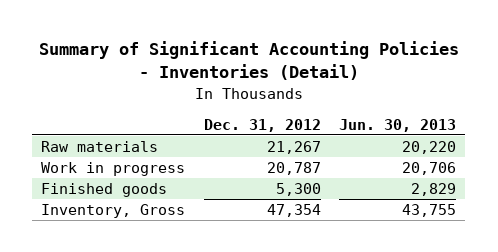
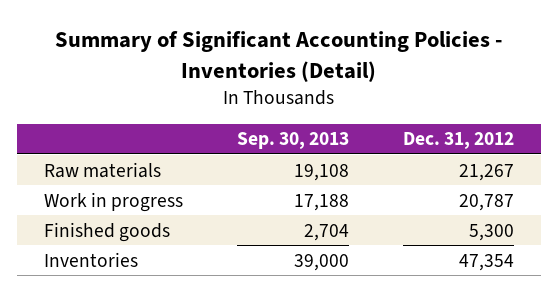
- | Dec. 31, 2012 | Jun. 30, 2013
+ | Sep. 30, 2013 | Dec. 31, 2012
- Inventory, Gross | 47,354 | 43,755
+ Inventories | 39,000 | 47,354

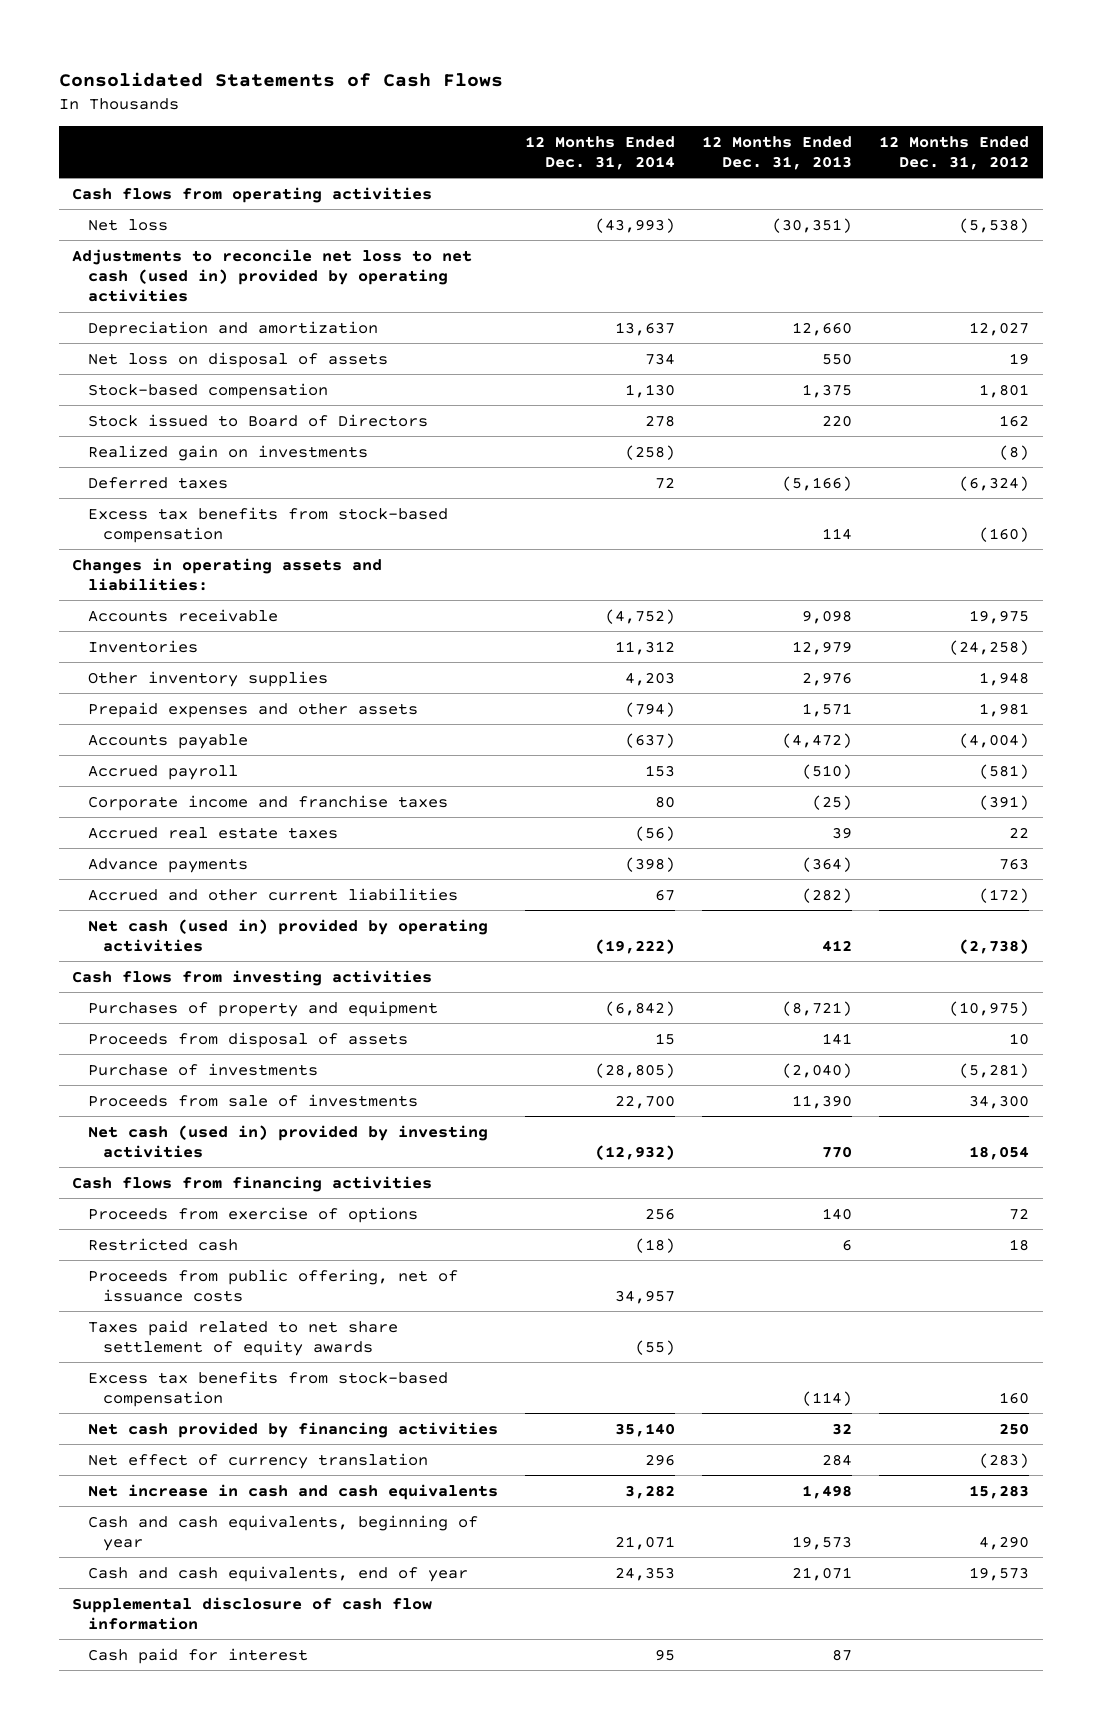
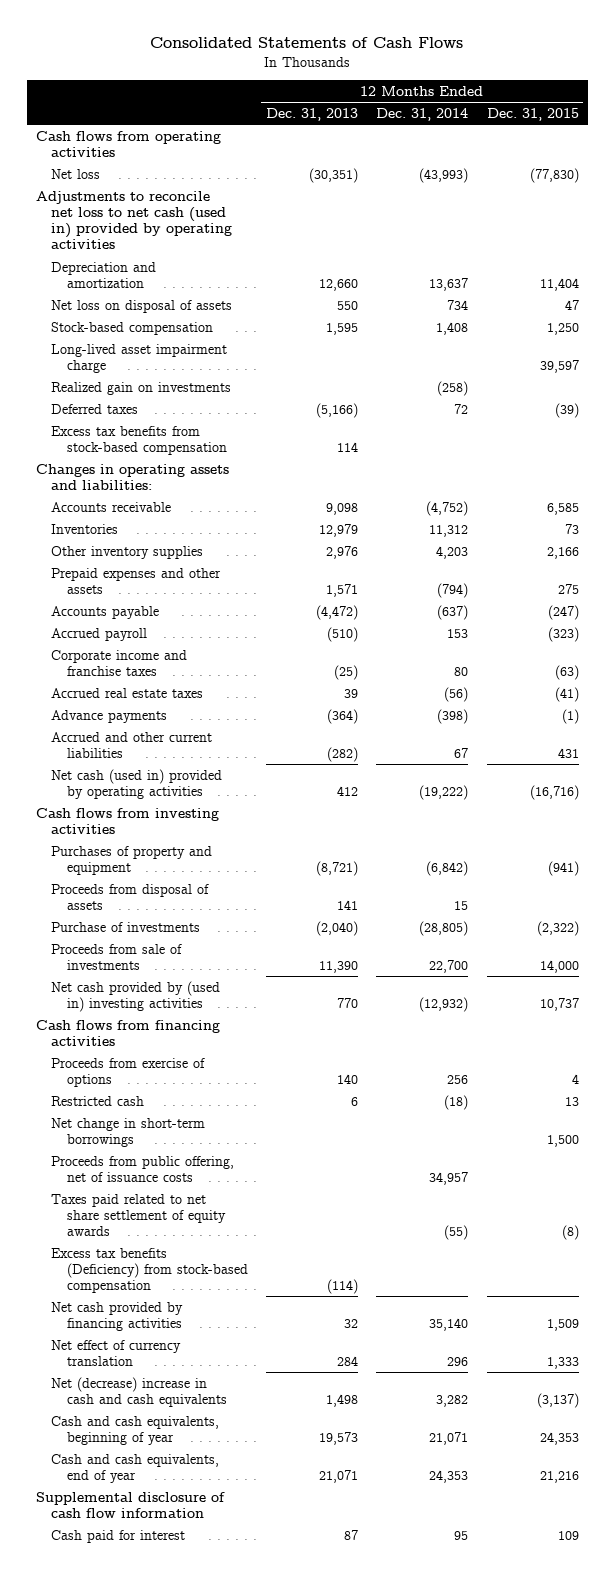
- | 12 Months Ended Dec. 31, 2014 | 12 Months Ended Dec. 31, 2013 | 12 Months Ended Dec. 31, 2012
+ | 12 Months Ended Dec. 31, 2013 | 12 Months Ended Dec. 31, 2014 | 12 Months Ended Dec. 31, 2015
- Stock-based compensation | 1,130 | 1,375 | 1,801
- Stock issued to Board of Directors | 278 | 220 | 162
+ Stock-based compensation | 1,595 | 1,408 | 1,250
+ Long-lived asset impairment charge | | | 39,597
- Net cash (used in) provided by investing activities | (12,932) | 770 | 18,054
+ Net cash provided by (used in) investing activities | 770 | (12,932) | 10,737
+ Net change in short-term borrowings | | | 1,500
- Excess tax benefits from stock-based compensation | | (114) | 160
+ Excess tax benefits (Deficiency) from stock-based compensation | (114) | |
- Net increase in cash and cash equivalents | 3,282 | 1,498 | 15,283
+ Net (decrease) increase in cash and cash equivalents | 1,498 | 3,282 | (3,137)

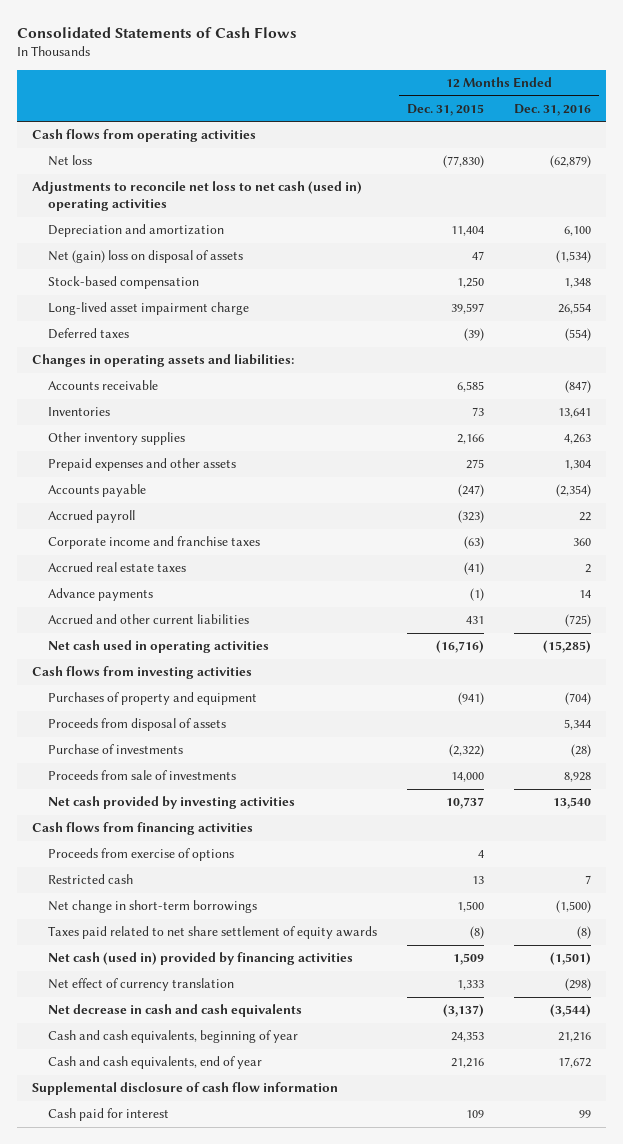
- | 12 Months Ended Dec. 31, 2013 | 12 Months Ended Dec. 31, 2014 | 12 Months Ended Dec. 31, 2015
+ | 12 Months Ended Dec. 31, 2015 | 12 Months Ended Dec. 31, 2016
- Adjustments to reconcile net loss to net cash (used in) provided by operating activities
+ Adjustments to reconcile net loss to net cash (used in) operating activities
- Net loss on disposal of assets | 550 | 734 | 47
+ Net (gain) loss on disposal of assets | 47 | (1,534)
- Realized gain on investments | | (258) |
- Excess tax benefits from stock-based compensation | 114 | |
- Net cash (used in) provided by operating activities | 412 | (19,222) | (16,716)
+ Net cash used in operating activities | (16,716) | (15,285)
- Net cash provided by (used in) investing activities | 770 | (12,932) | 10,737
+ Net cash provided by investing activities | 10,737 | 13,540
- Proceeds from public offering, net of issuance costs | | 34,957 |
- Excess tax benefits (Deficiency) from stock-based compensation | (114) | |
- Net cash provided by financing activities | 32 | 35,140 | 1,509
+ Net cash (used in) provided by financing activities | 1,509 | (1,501)
- Net (decrease) increase in cash and cash equivalents | 1,498 | 3,282 | (3,137)
+ Net decrease in cash and cash equivalents | (3,137) | (3,544)

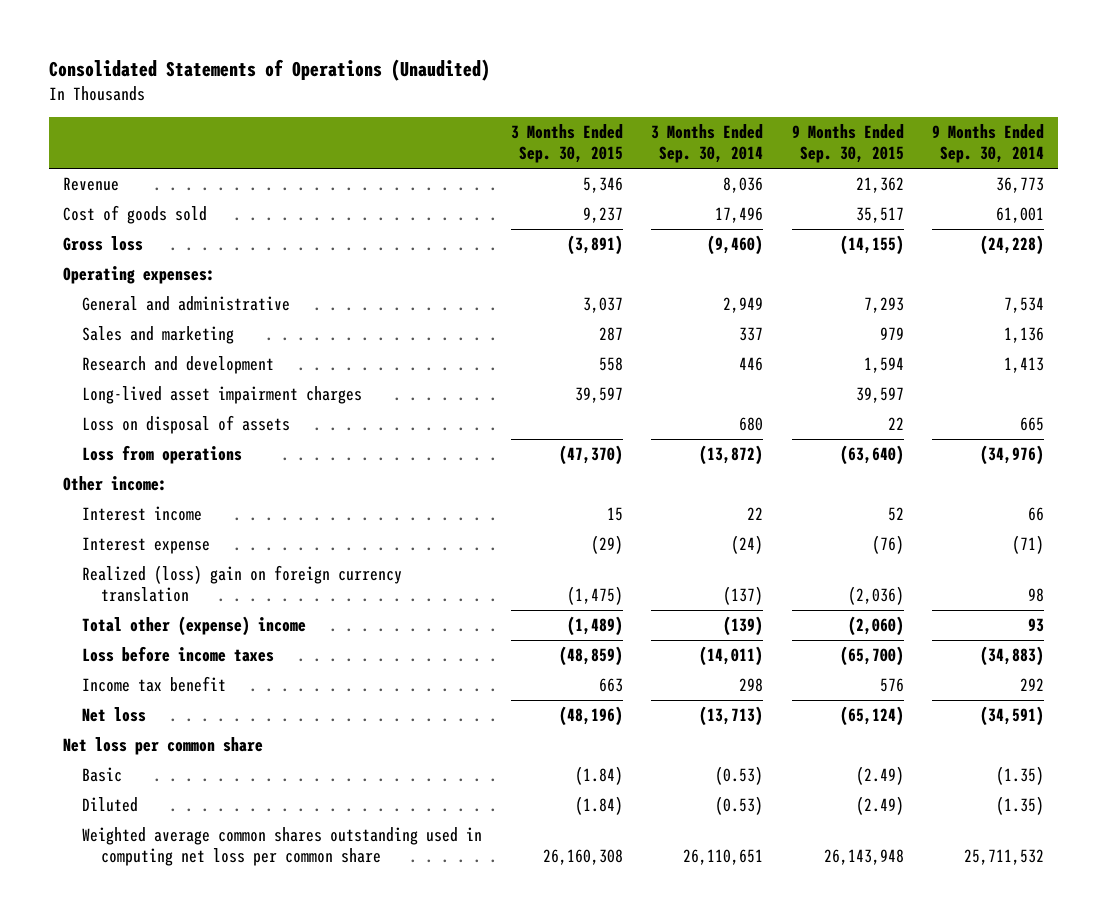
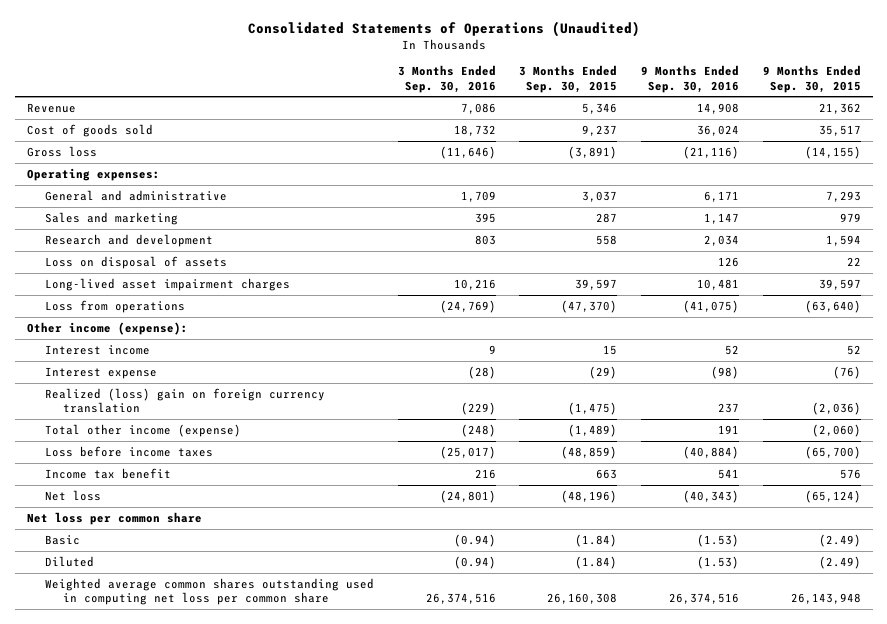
- | 3 Months Ended Sep. 30, 2015 | 3 Months Ended Sep. 30, 2014 | 9 Months Ended Sep. 30, 2015 | 9 Months Ended Sep. 30, 2014
+ | 3 Months Ended Sep. 30, 2016 | 3 Months Ended Sep. 30, 2015 | 9 Months Ended Sep. 30, 2016 | 9 Months Ended Sep. 30, 2015
moved down: Long-lived asset impairment charges | 10,216 | 39,597 | 10,481 | 39,597
- Other income:
+ Other income (expense):
- Total other (expense) income | (1,489) | (139) | (2,060) | 93
+ Total other income (expense) | (248) | (1,489) | 191 | (2,060)

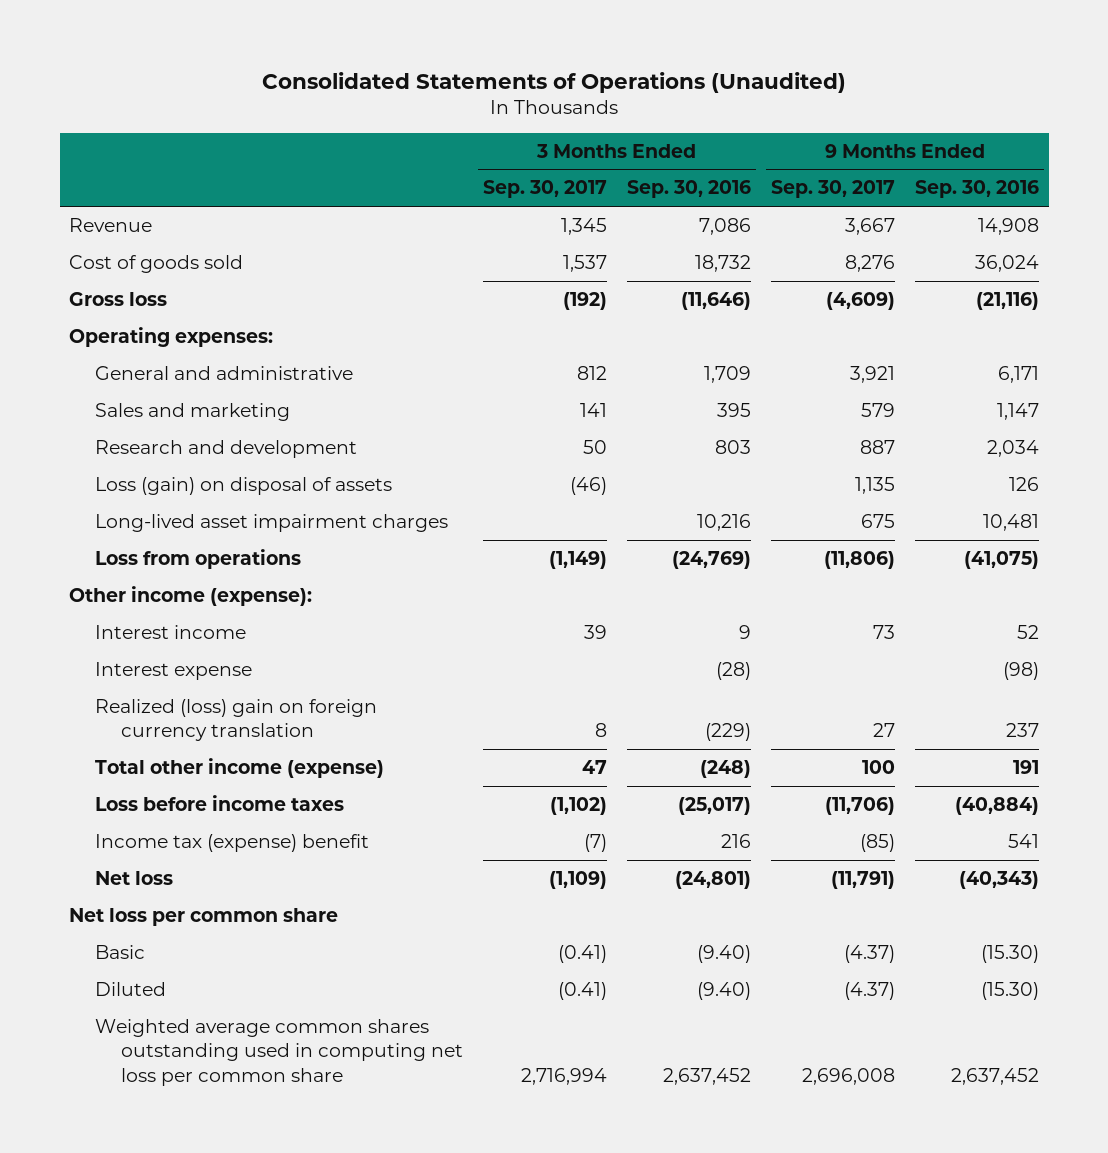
- | 3 Months Ended Sep. 30, 2016 | 3 Months Ended Sep. 30, 2015 | 9 Months Ended Sep. 30, 2016 | 9 Months Ended Sep. 30, 2015
+ | 3 Months Ended Sep. 30, 2017 | 3 Months Ended Sep. 30, 2016 | 9 Months Ended Sep. 30, 2017 | 9 Months Ended Sep. 30, 2016
- Loss on disposal of assets | | | 126 | 22
+ Loss (gain) on disposal of assets | (46) | | 1,135 | 126
- Income tax benefit | 216 | 663 | 541 | 576
+ Income tax (expense) benefit | (7) | 216 | (85) | 541
- Basic | (0.94) | (1.84) | (1.53) | (2.49)
- Diluted | (0.94) | (1.84) | (1.53) | (2.49)
- Weighted average common shares outstanding used in computing net loss per common share | 26,374,516 | 26,160,308 | 26,374,516 | 26,143,948
+ Basic | (0.41) | (9.40) | (4.37) | (15.30)
+ Diluted | (0.41) | (9.40) | (4.37) | (15.30)
+ Weighted average common shares outstanding used in computing net loss per common share | 2,716,994 | 2,637,452 | 2,696,008 | 2,637,452

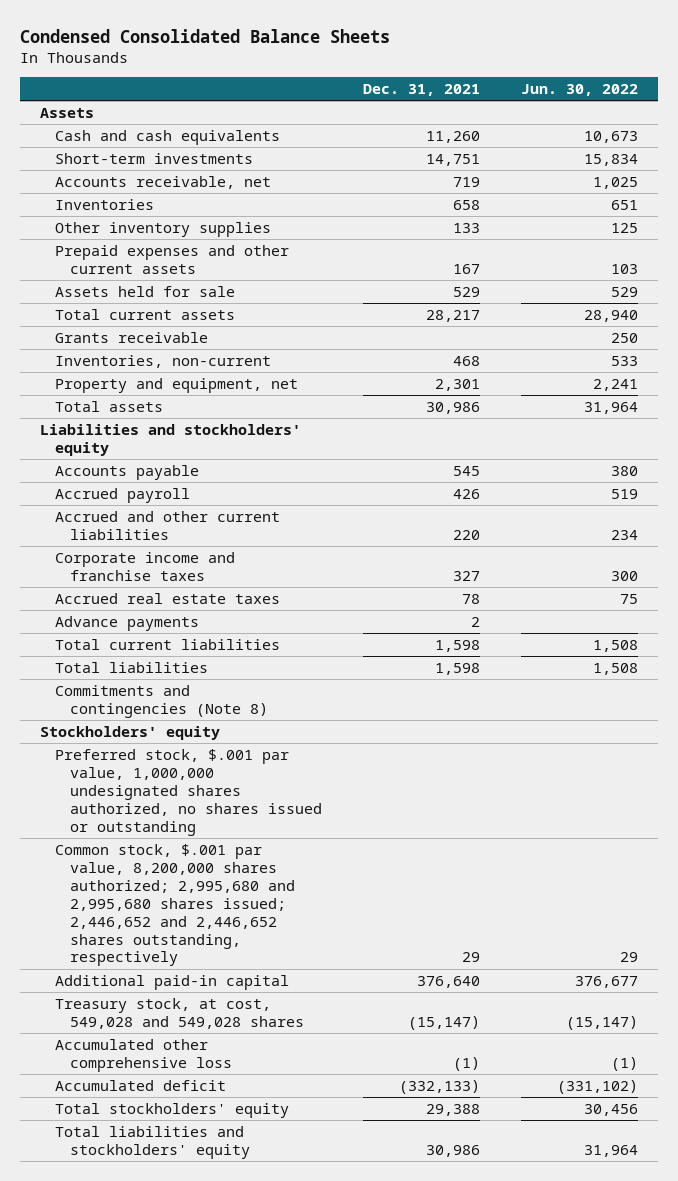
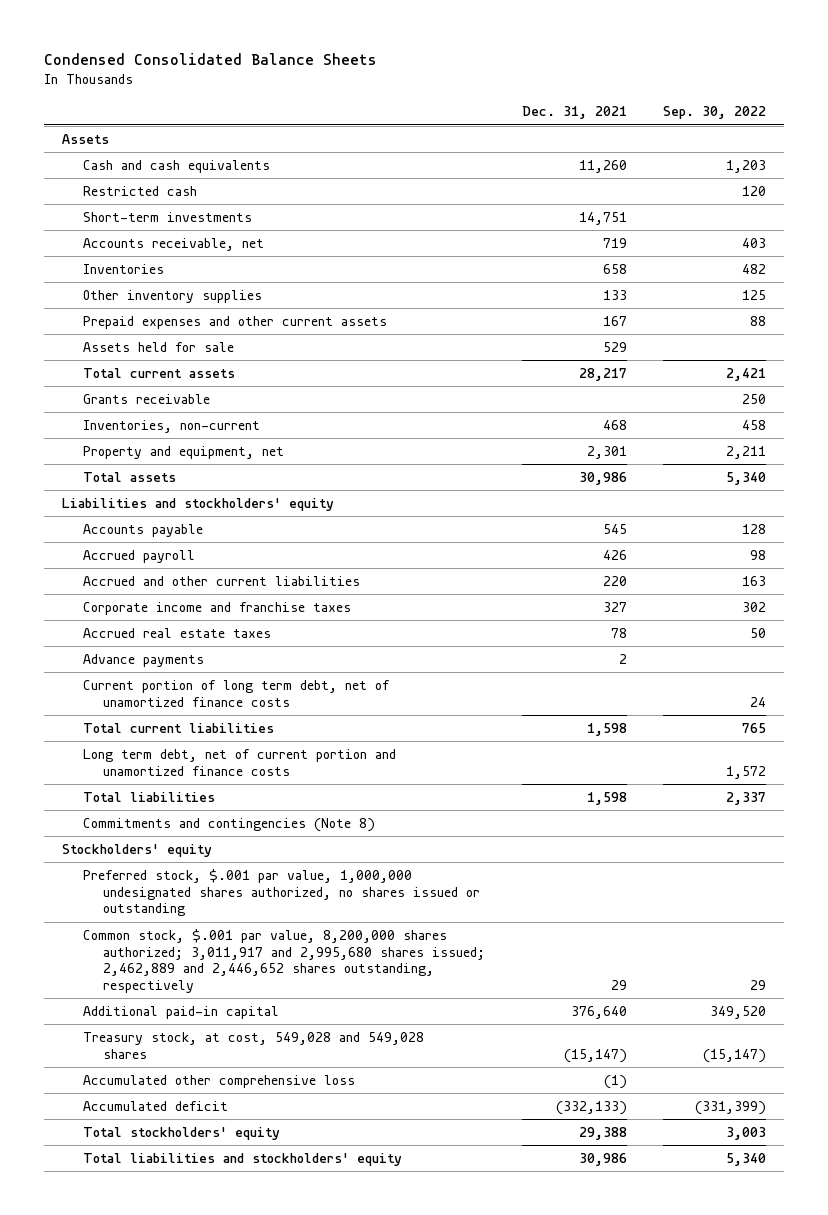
- | Dec. 31, 2021 | Jun. 30, 2022
+ | Dec. 31, 2021 | Sep. 30, 2022
+ Restricted cash | | 120
+ Current portion of long term debt, net of unamortized finance costs | | 24
+ Long term debt, net of current portion and unamortized finance costs | | 1,572
- Common stock, $.001 par value, 8,200,000 shares authorized; 2,995,680 and 2,995,680 shares issued; 2,446,652 and 2,446,652 shares outstanding, respectively | 29 | 29
+ Common stock, $.001 par value, 8,200,000 shares authorized; 3,011,917 and 2,995,680 shares issued; 2,462,889 and 2,446,652 shares outstanding, respectively | 29 | 29

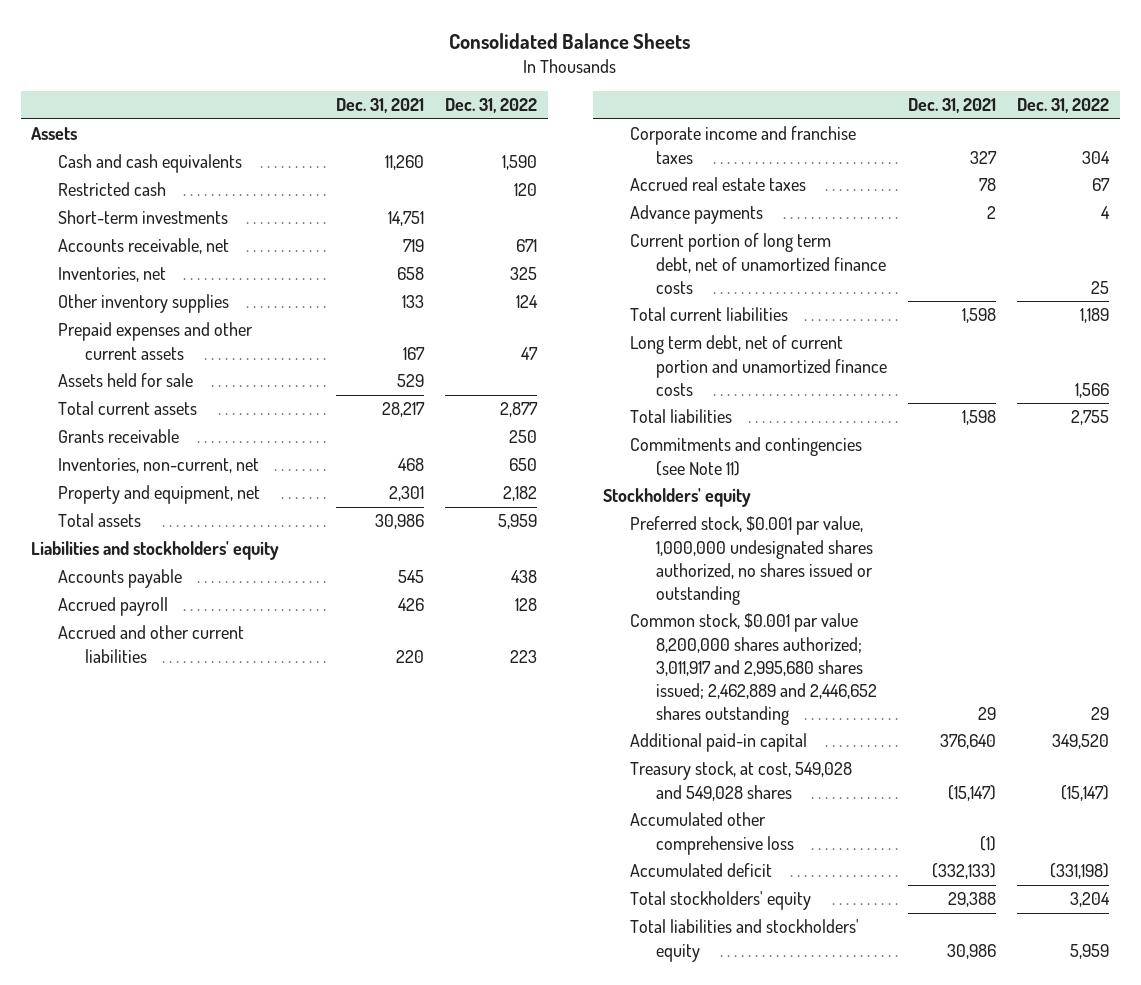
- Condensed Consolidated Balance Sheets
+ Consolidated Balance Sheets
- | Dec. 31, 2021 | Sep. 30, 2022
+ | Dec. 31, 2021 | Dec. 31, 2022
- Inventories | 658 | 482
+ Inventories, net | 658 | 325
- Inventories, non-current | 468 | 458
+ Inventories, non-current, net | 468 | 650
- Commitments and contingencies (Note 8)
+ Commitments and contingencies (see Note 11)
- Preferred stock, $.001 par value, 1,000,000 undesignated shares authorized, no shares issued or outstanding
- Common stock, $.001 par value, 8,200,000 shares authorized; 3,011,917 and 2,995,680 shares issued; 2,462,889 and 2,446,652 shares outstanding, respectively | 29 | 29
+ Preferred stock, $0.001 par value, 1,000,000 undesignated shares authorized, no shares issued or outstanding
+ Common stock, $0.001 par value 8,200,000 shares authorized; 3,011,917 and 2,995,680 shares issued; 2,462,889 and 2,446,652 shares outstanding | 29 | 29

